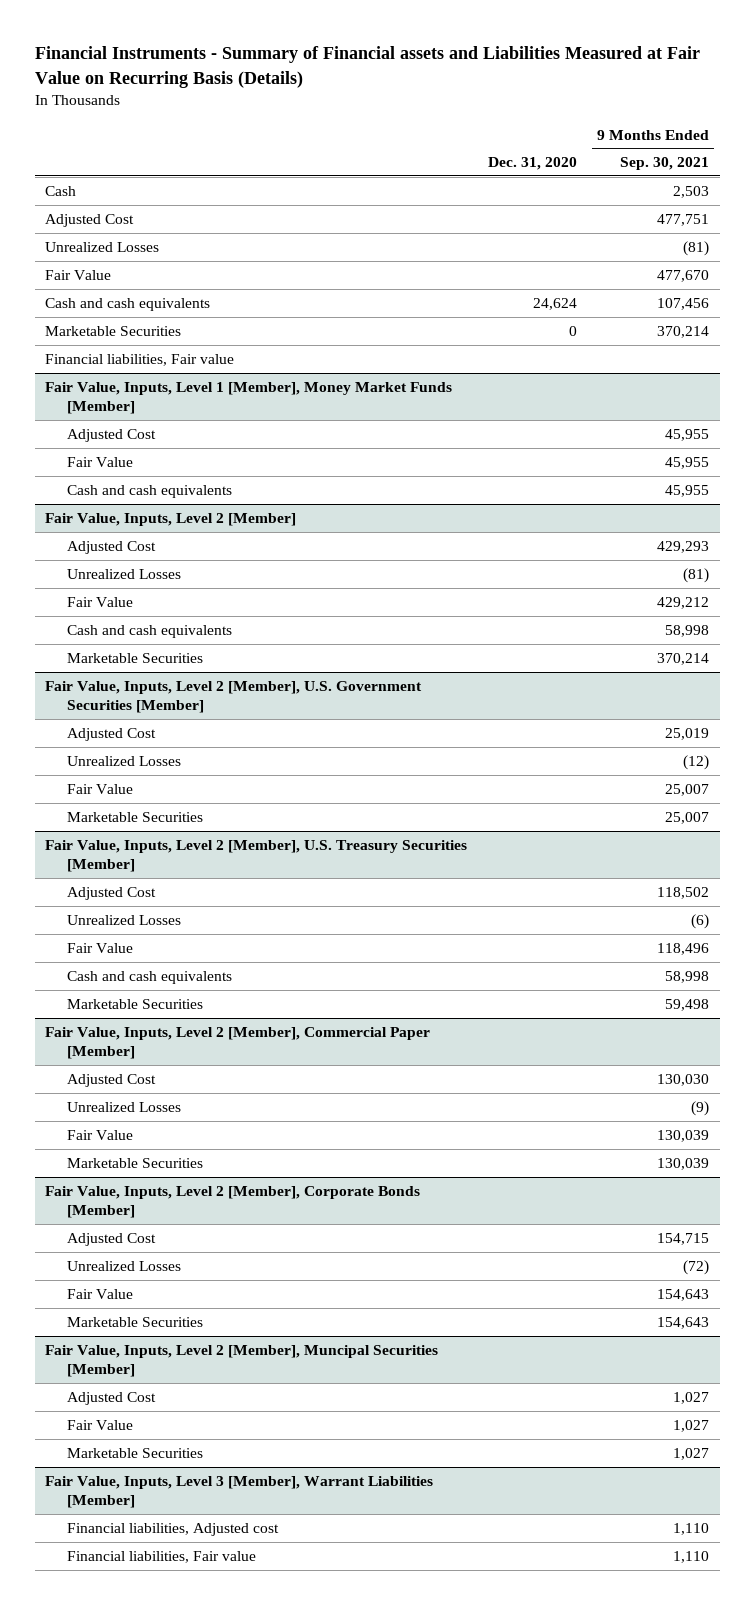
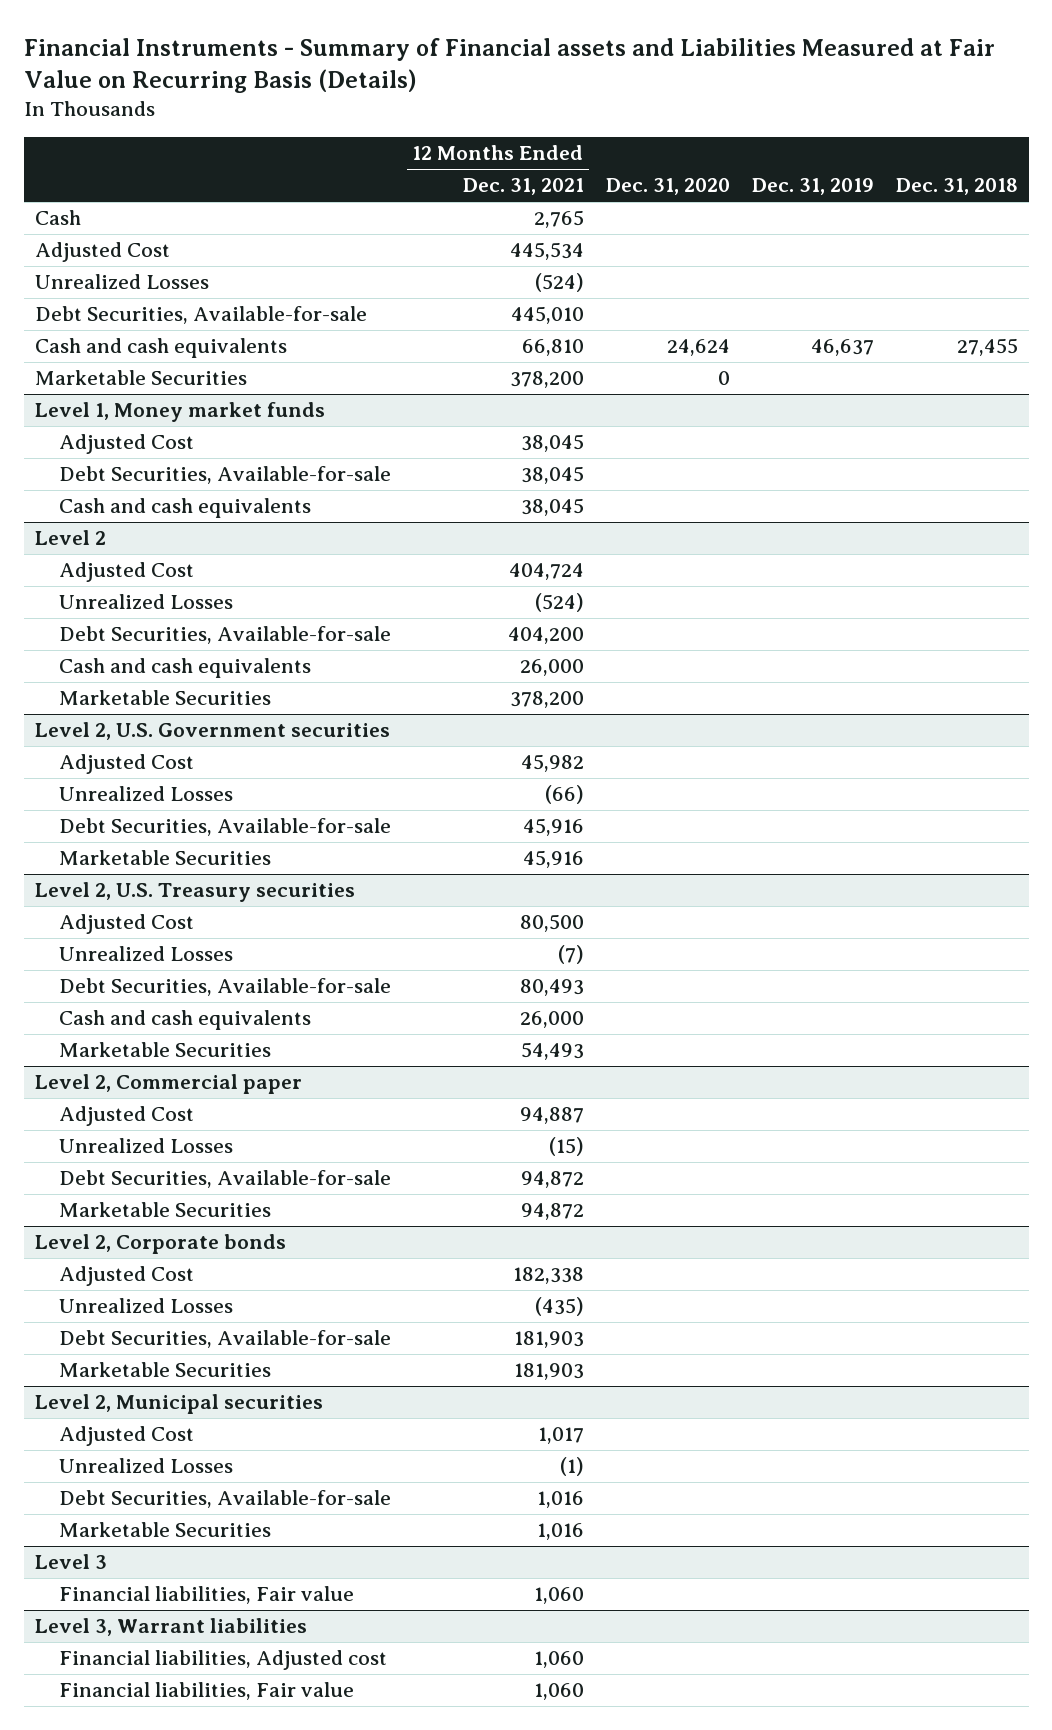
- | Dec. 31, 2020 | 9 Months Ended Sep. 30, 2021
+ | 12 Months Ended Dec. 31, 2021 | Dec. 31, 2020 | Dec. 31, 2019 | Dec. 31, 2018
- Fair Value | | 477,670
+ Debt Securities, Available-for-sale | 445,010 | | |
- Financial liabilities, Fair value
- Fair Value, Inputs, Level 1 [Member], Money Market Funds [Member]
+ Level 1, Money market funds
- Fair Value | | 45,955
+ Debt Securities, Available-for-sale | 38,045 | | |
- Fair Value, Inputs, Level 2 [Member]
+ Level 2
- Fair Value | | 429,212
+ Debt Securities, Available-for-sale | 404,200 | | |
- Fair Value, Inputs, Level 2 [Member], U.S. Government Securities [Member]
+ Level 2, U.S. Government securities
- Fair Value | | 25,007
+ Debt Securities, Available-for-sale | 45,916 | | |
- Fair Value, Inputs, Level 2 [Member], U.S. Treasury Securities [Member]
+ Level 2, U.S. Treasury securities
- Fair Value | | 118,496
+ Debt Securities, Available-for-sale | 80,493 | | |
- Fair Value, Inputs, Level 2 [Member], Commercial Paper [Member]
+ Level 2, Commercial paper
- Fair Value | | 130,039
+ Debt Securities, Available-for-sale | 94,872 | | |
- Fair Value, Inputs, Level 2 [Member], Corporate Bonds [Member]
+ Level 2, Corporate bonds
- Fair Value | | 154,643
+ Debt Securities, Available-for-sale | 181,903 | | |
- Fair Value, Inputs, Level 2 [Member], Muncipal Securities [Member]
- Adjusted Cost | | 1,027
- Fair Value | | 1,027
- Marketable Securities | | 1,027
- Fair Value, Inputs, Level 3 [Member], Warrant Liabilities [Member]
+ Level 2, Municipal securities
+ Adjusted Cost | 1,017 | | |
+ Unrealized Losses | (1) | | |
+ Debt Securities, Available-for-sale | 1,016 | | |
+ Marketable Securities | 1,016 | | |
+ Level 3
+ Financial liabilities, Fair value | 1,060 | | |
+ Level 3, Warrant liabilities

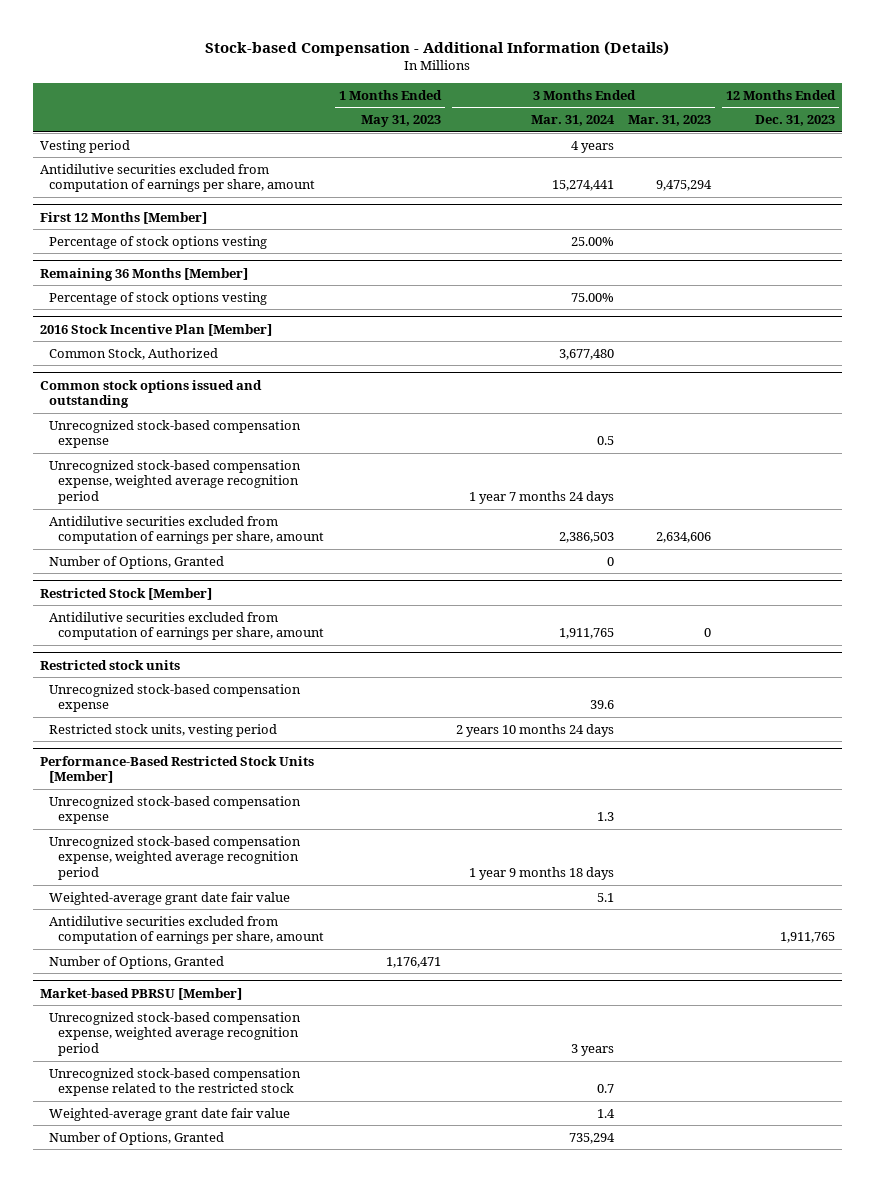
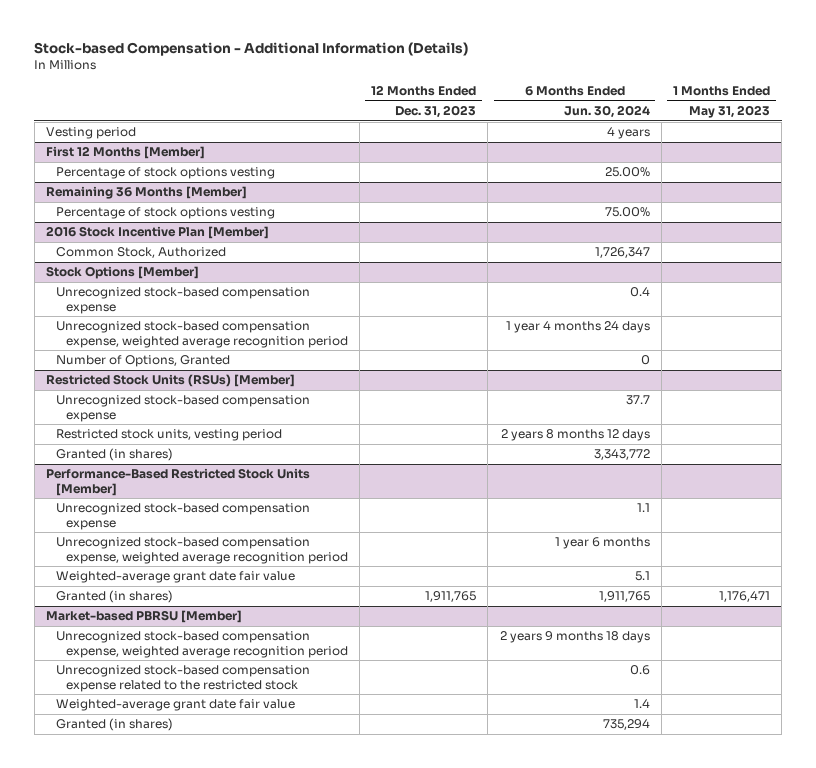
- | 1 Months Ended May 31, 2023 | 3 Months Ended Mar. 31, 2024 | 3 Months Ended Mar. 31, 2023 | 12 Months Ended Dec. 31, 2023
+ | 12 Months Ended Dec. 31, 2023 | 6 Months Ended Jun. 30, 2024 | 1 Months Ended May 31, 2023
- Antidilutive securities excluded from computation of earnings per share, amount | | 15,274,441 | 9,475,294 |
- Common stock options issued and outstanding
+ Stock Options [Member]
- Antidilutive securities excluded from computation of earnings per share, amount | | 2,386,503 | 2,634,606 |
- Restricted Stock [Member]
- Antidilutive securities excluded from computation of earnings per share, amount | | 1,911,765 | 0 |
- Restricted stock units
+ Restricted Stock Units (RSUs) [Member]
+ Granted (in shares) | | 3,343,772 |
@ Performance-Based Restricted Stock Units [Member]
- Antidilutive securities excluded from computation of earnings per share, amount | | | | 1,911,765
- Number of Options, Granted | 1,176,471 | | |
+ Granted (in shares) | 1,911,765 | 1,911,765 | 1,176,471
@ Market-based PBRSU [Member]
- Number of Options, Granted | | 735,294 | |
+ Granted (in shares) | | 735,294 |

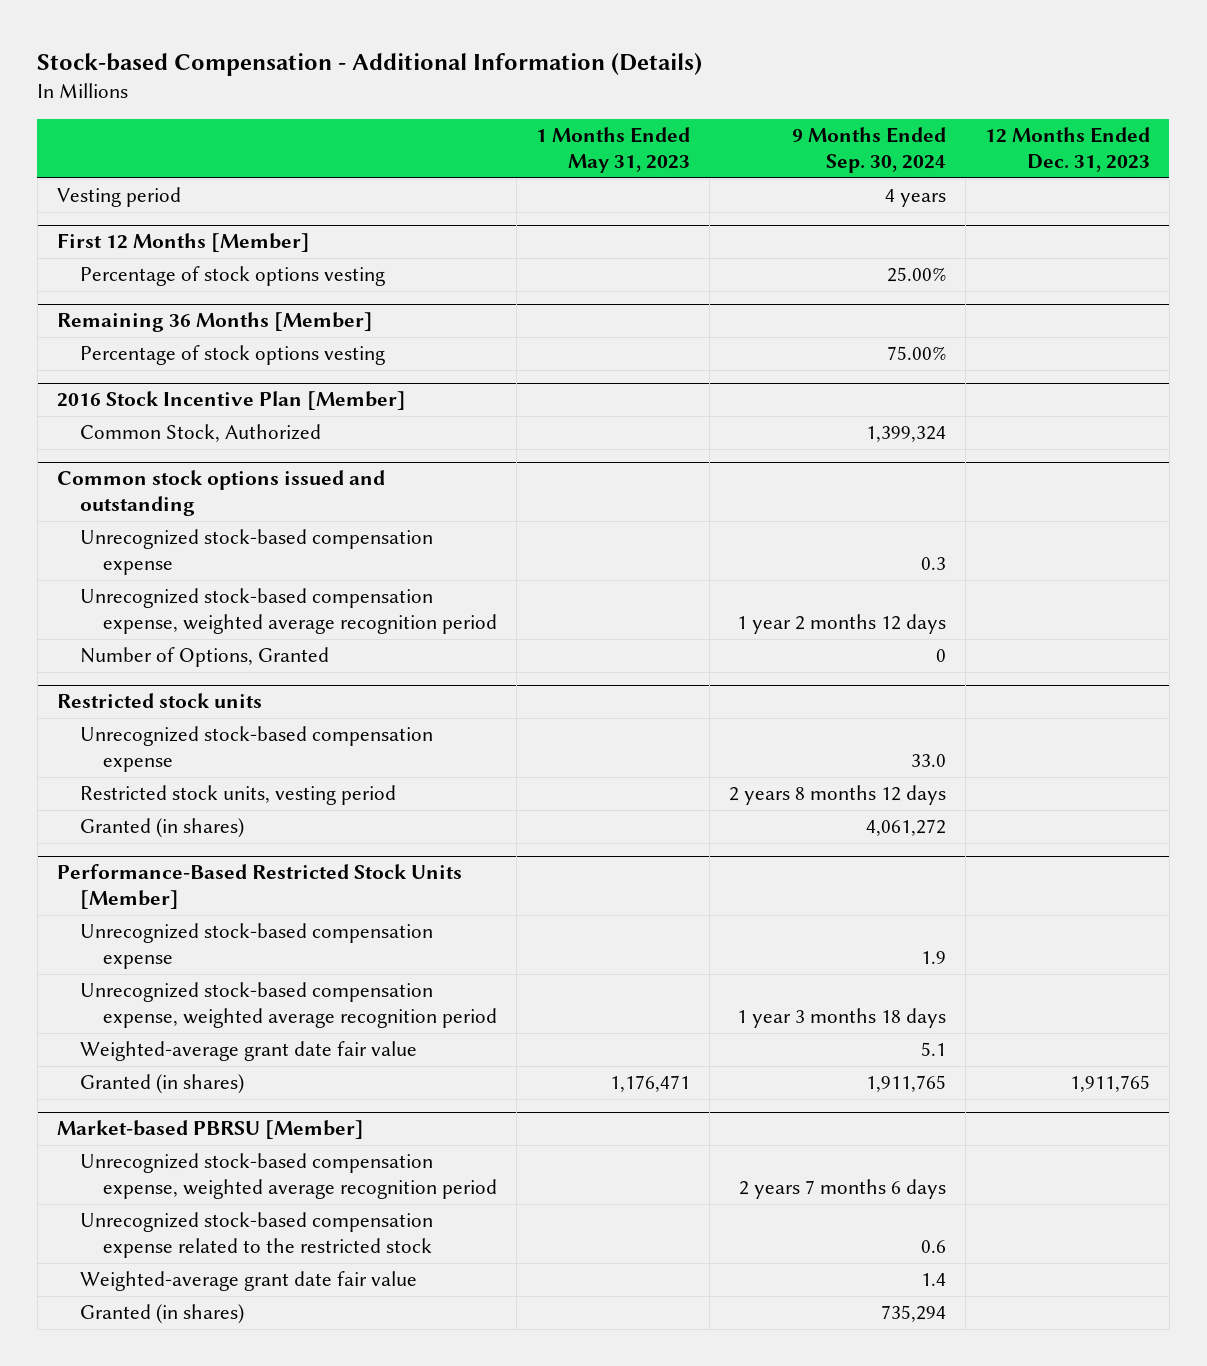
- | 12 Months Ended Dec. 31, 2023 | 6 Months Ended Jun. 30, 2024 | 1 Months Ended May 31, 2023
+ | 1 Months Ended May 31, 2023 | 9 Months Ended Sep. 30, 2024 | 12 Months Ended Dec. 31, 2023
- Stock Options [Member]
+ Common stock options issued and outstanding
- Restricted Stock Units (RSUs) [Member]
+ Restricted stock units

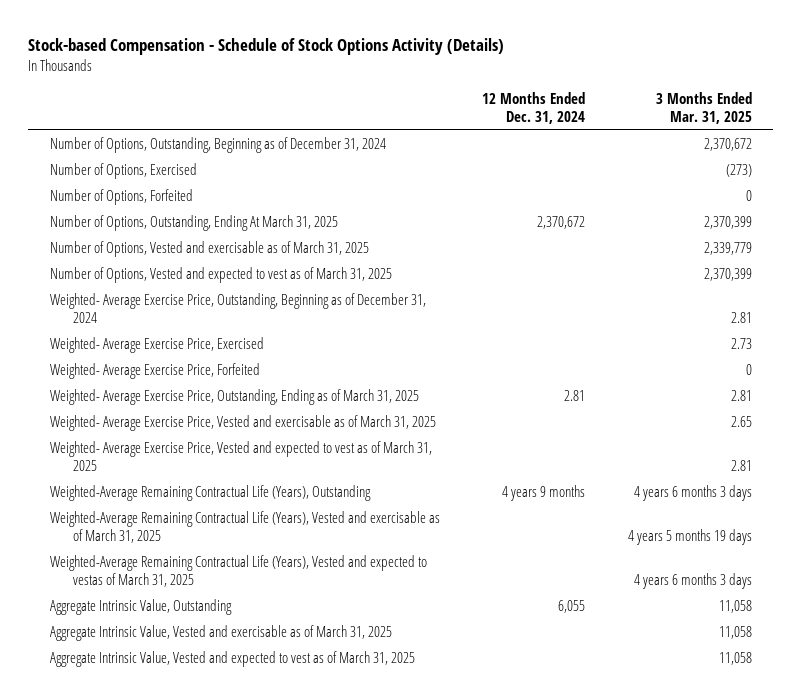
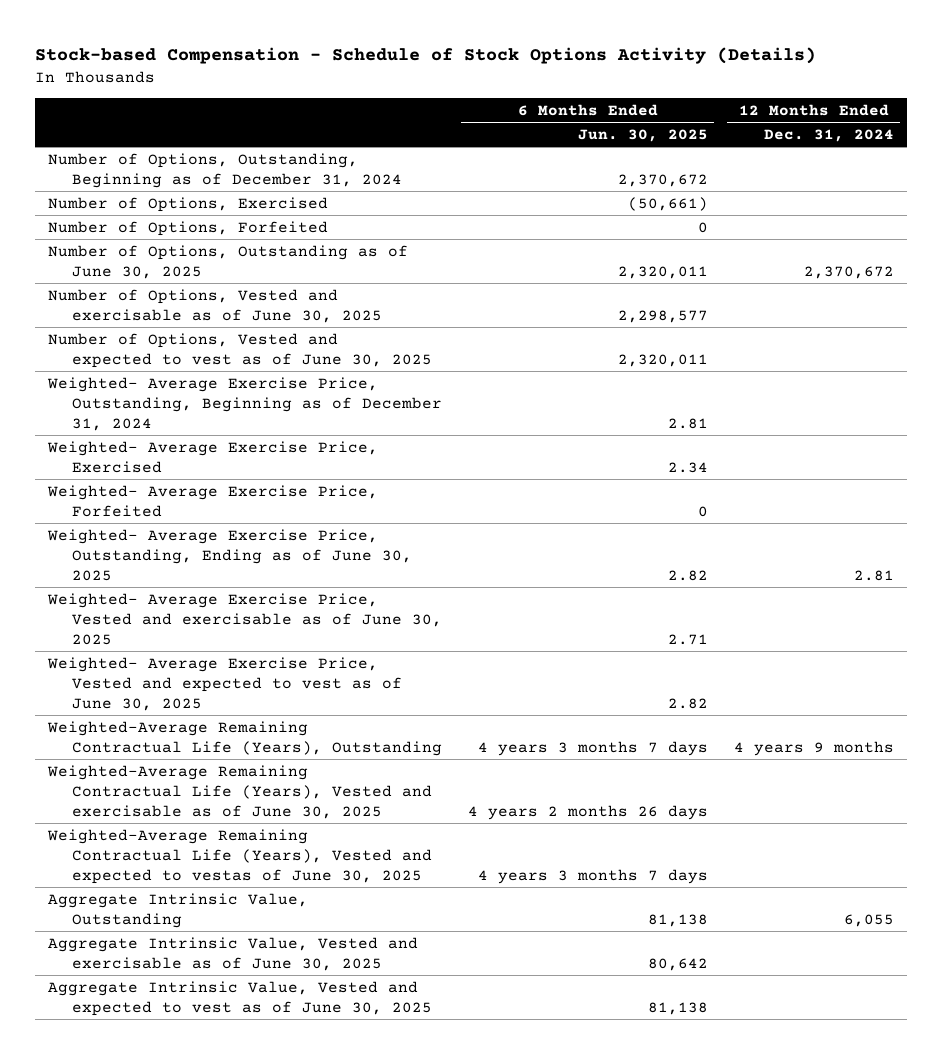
- | 12 Months Ended Dec. 31, 2024 | 3 Months Ended Mar. 31, 2025
+ | 6 Months Ended Jun. 30, 2025 | 12 Months Ended Dec. 31, 2024
- Number of Options, Outstanding, Ending At March 31, 2025 | 2,370,672 | 2,370,399
- Number of Options, Vested and exercisable as of March 31, 2025 | | 2,339,779
- Number of Options, Vested and expected to vest as of March 31, 2025 | | 2,370,399
+ Number of Options, Outstanding as of June 30, 2025 | 2,320,011 | 2,370,672
+ Number of Options, Vested and exercisable as of June 30, 2025 | 2,298,577 |
+ Number of Options, Vested and expected to vest as of June 30, 2025 | 2,320,011 |
- Weighted- Average Exercise Price, Outstanding, Ending as of March 31, 2025 | 2.81 | 2.81
- Weighted- Average Exercise Price, Vested and exercisable as of March 31, 2025 | | 2.65
- Weighted- Average Exercise Price, Vested and expected to vest as of March 31, 2025 | | 2.81
+ Weighted- Average Exercise Price, Outstanding, Ending as of June 30, 2025 | 2.82 | 2.81
+ Weighted- Average Exercise Price, Vested and exercisable as of June 30, 2025 | 2.71 |
+ Weighted- Average Exercise Price, Vested and expected to vest as of June 30, 2025 | 2.82 |
- Weighted-Average Remaining Contractual Life (Years), Vested and exercisable as of March 31, 2025 | | 4 years 5 months 19 days
- Weighted-Average Remaining Contractual Life (Years), Vested and expected to vestas of March 31, 2025 | | 4 years 6 months 3 days
+ Weighted-Average Remaining Contractual Life (Years), Vested and exercisable as of June 30, 2025 | 4 years 2 months 26 days |
+ Weighted-Average Remaining Contractual Life (Years), Vested and expected to vestas of June 30, 2025 | 4 years 3 months 7 days |
- Aggregate Intrinsic Value, Vested and exercisable as of March 31, 2025 | | 11,058
- Aggregate Intrinsic Value, Vested and expected to vest as of March 31, 2025 | | 11,058
+ Aggregate Intrinsic Value, Vested and exercisable as of June 30, 2025 | 80,642 |
+ Aggregate Intrinsic Value, Vested and expected to vest as of June 30, 2025 | 81,138 |

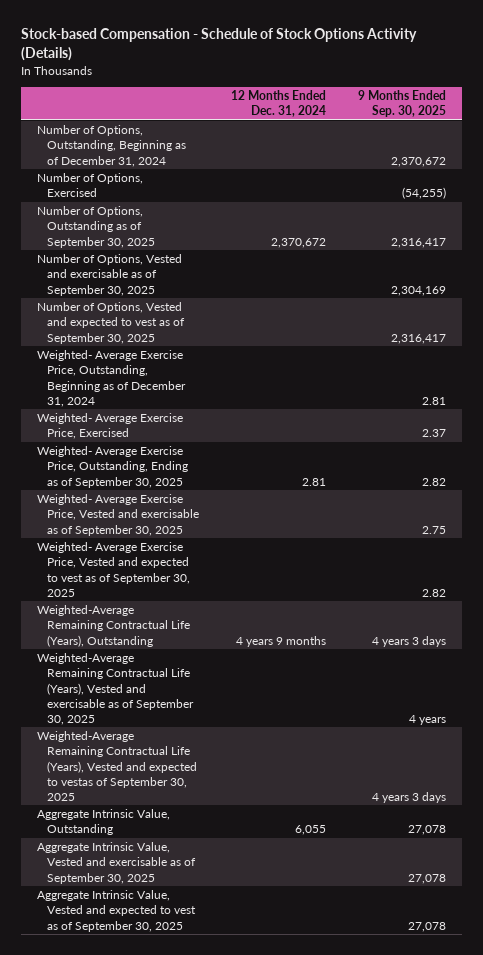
- | 6 Months Ended Jun. 30, 2025 | 12 Months Ended Dec. 31, 2024
+ | 12 Months Ended Dec. 31, 2024 | 9 Months Ended Sep. 30, 2025
- Number of Options, Forfeited | 0 |
- Number of Options, Outstanding as of June 30, 2025 | 2,320,011 | 2,370,672
- Number of Options, Vested and exercisable as of June 30, 2025 | 2,298,577 |
- Number of Options, Vested and expected to vest as of June 30, 2025 | 2,320,011 |
+ Number of Options, Outstanding as of September 30, 2025 | 2,370,672 | 2,316,417
+ Number of Options, Vested and exercisable as of September 30, 2025 | | 2,304,169
+ Number of Options, Vested and expected to vest as of September 30, 2025 | | 2,316,417
- Weighted- Average Exercise Price, Forfeited | 0 |
- Weighted- Average Exercise Price, Outstanding, Ending as of June 30, 2025 | 2.82 | 2.81
- Weighted- Average Exercise Price, Vested and exercisable as of June 30, 2025 | 2.71 |
- Weighted- Average Exercise Price, Vested and expected to vest as of June 30, 2025 | 2.82 |
+ Weighted- Average Exercise Price, Outstanding, Ending as of September 30, 2025 | 2.81 | 2.82
+ Weighted- Average Exercise Price, Vested and exercisable as of September 30, 2025 | | 2.75
+ Weighted- Average Exercise Price, Vested and expected to vest as of September 30, 2025 | | 2.82
- Weighted-Average Remaining Contractual Life (Years), Vested and exercisable as of June 30, 2025 | 4 years 2 months 26 days |
- Weighted-Average Remaining Contractual Life (Years), Vested and expected to vestas of June 30, 2025 | 4 years 3 months 7 days |
+ Weighted-Average Remaining Contractual Life (Years), Vested and exercisable as of September 30, 2025 | | 4 years
+ Weighted-Average Remaining Contractual Life (Years), Vested and expected to vestas of September 30, 2025 | | 4 years 3 days
- Aggregate Intrinsic Value, Vested and exercisable as of June 30, 2025 | 80,642 |
- Aggregate Intrinsic Value, Vested and expected to vest as of June 30, 2025 | 81,138 |
+ Aggregate Intrinsic Value, Vested and exercisable as of September 30, 2025 | | 27,078
+ Aggregate Intrinsic Value, Vested and expected to vest as of September 30, 2025 | | 27,078

